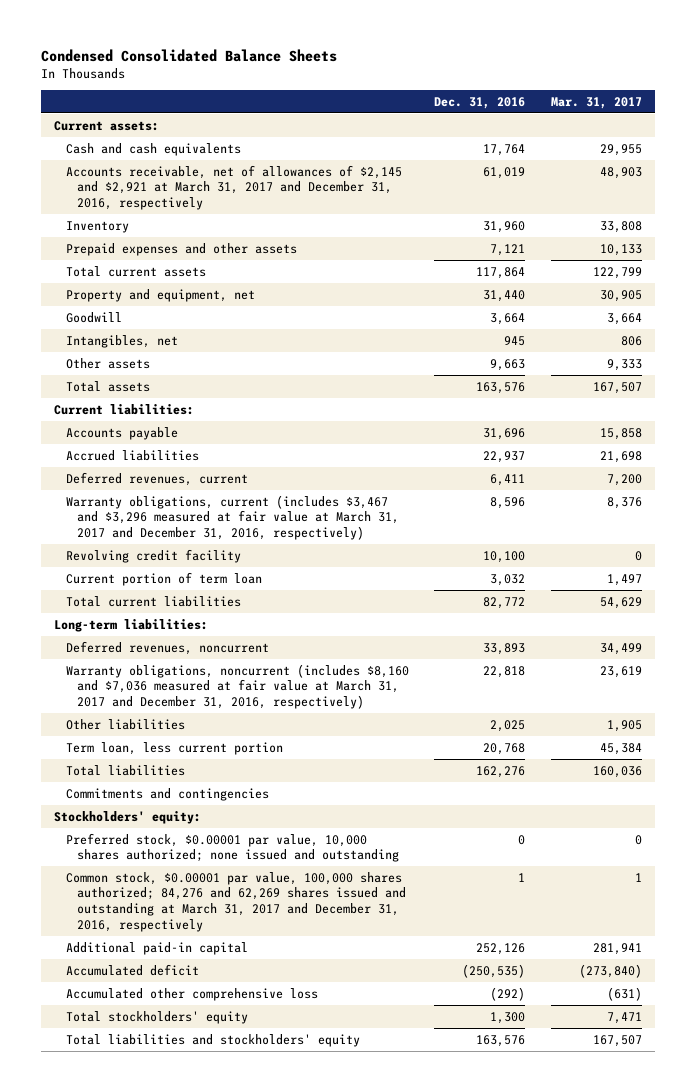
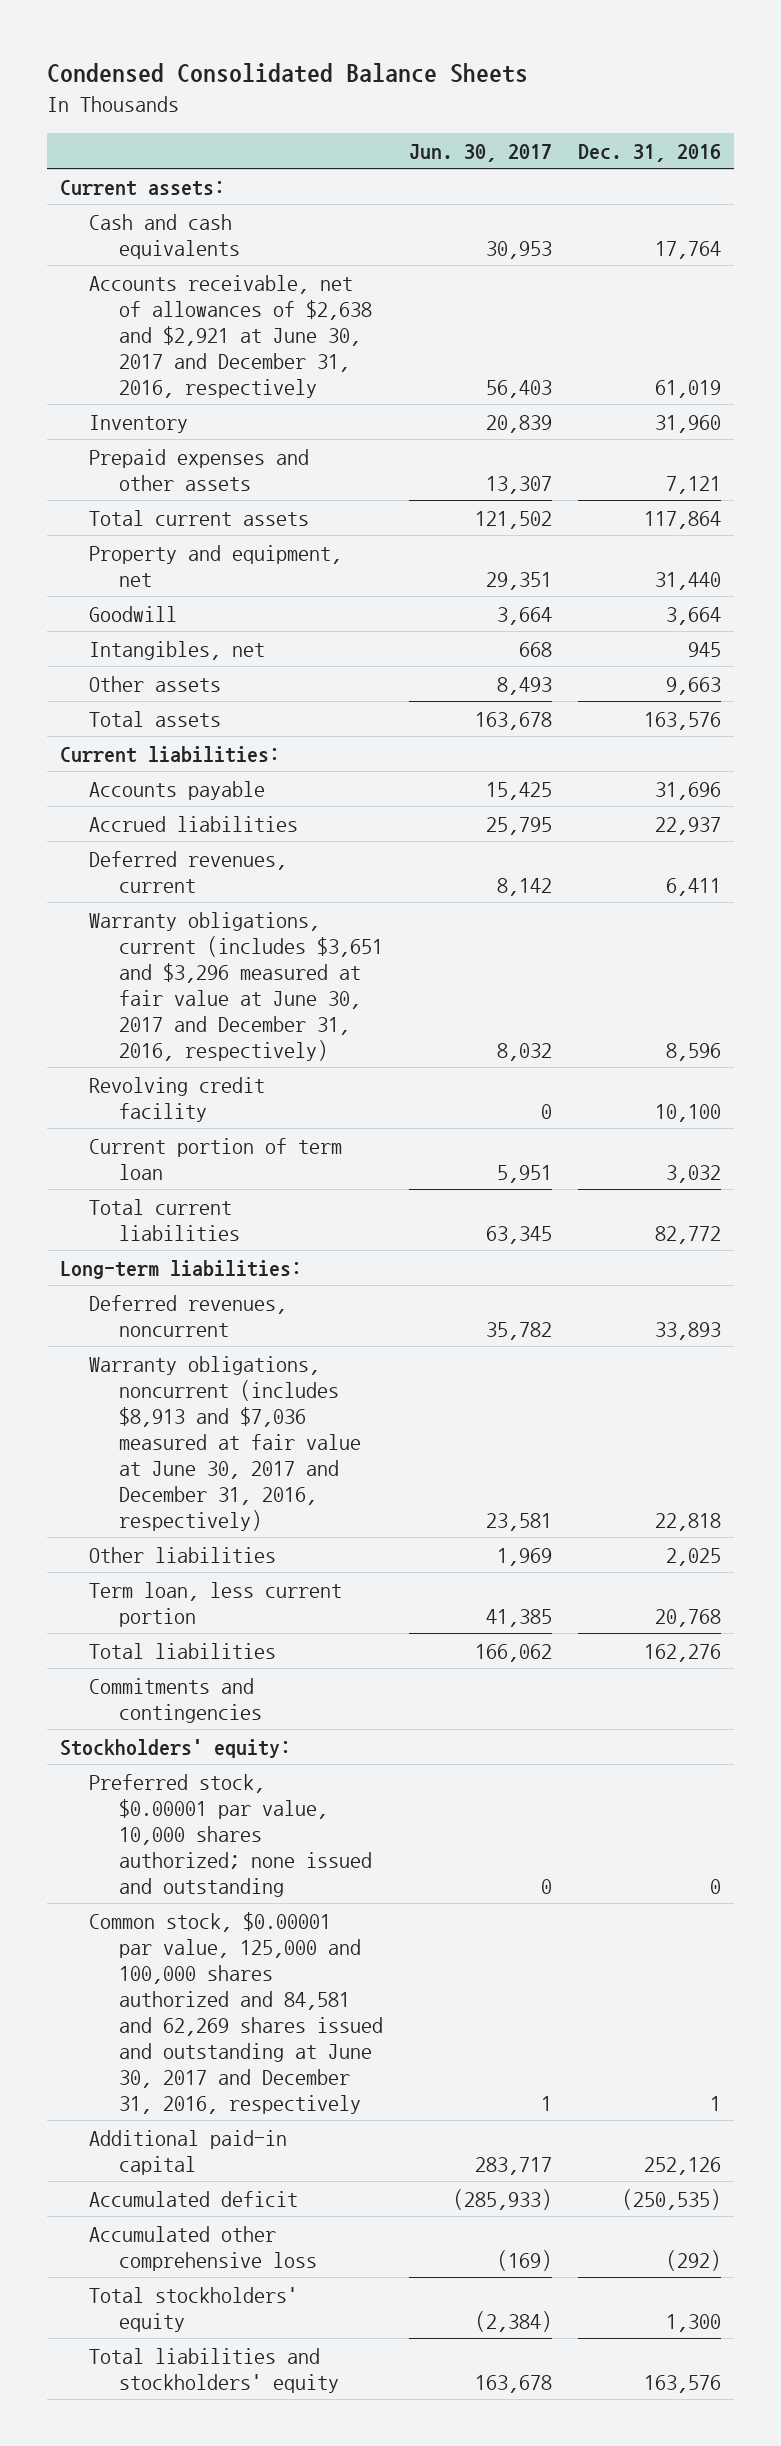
- | Dec. 31, 2016 | Mar. 31, 2017
+ | Jun. 30, 2017 | Dec. 31, 2016
- Accounts receivable, net of allowances of $2,145 and $2,921 at March 31, 2017 and December 31, 2016, respectively | 61,019 | 48,903
+ Accounts receivable, net of allowances of $2,638 and $2,921 at June 30, 2017 and December 31, 2016, respectively | 56,403 | 61,019
- Warranty obligations, current (includes $3,467 and $3,296 measured at fair value at March 31, 2017 and December 31, 2016, respectively) | 8,596 | 8,376
+ Warranty obligations, current (includes $3,651 and $3,296 measured at fair value at June 30, 2017 and December 31, 2016, respectively) | 8,032 | 8,596
- Warranty obligations, noncurrent (includes $8,160 and $7,036 measured at fair value at March 31, 2017 and December 31, 2016, respectively) | 22,818 | 23,619
+ Warranty obligations, noncurrent (includes $8,913 and $7,036 measured at fair value at June 30, 2017 and December 31, 2016, respectively) | 23,581 | 22,818
- Common stock, $0.00001 par value, 100,000 shares authorized; 84,276 and 62,269 shares issued and outstanding at March 31, 2017 and December 31, 2016, respectively | 1 | 1
+ Common stock, $0.00001 par value, 125,000 and 100,000 shares authorized and 84,581 and 62,269 shares issued and outstanding at June 30, 2017 and December 31, 2016, respectively | 1 | 1

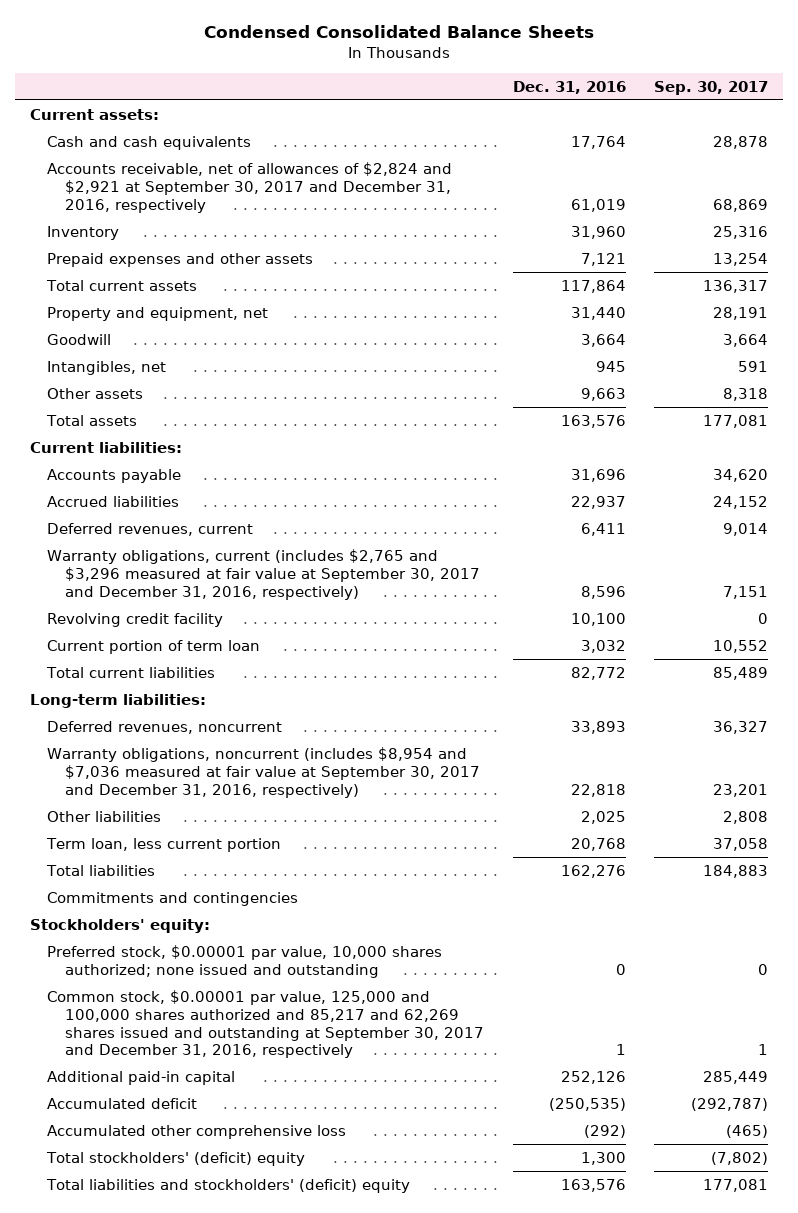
- | Jun. 30, 2017 | Dec. 31, 2016
+ | Dec. 31, 2016 | Sep. 30, 2017
- Accounts receivable, net of allowances of $2,638 and $2,921 at June 30, 2017 and December 31, 2016, respectively | 56,403 | 61,019
+ Accounts receivable, net of allowances of $2,824 and $2,921 at September 30, 2017 and December 31, 2016, respectively | 61,019 | 68,869
- Warranty obligations, current (includes $3,651 and $3,296 measured at fair value at June 30, 2017 and December 31, 2016, respectively) | 8,032 | 8,596
+ Warranty obligations, current (includes $2,765 and $3,296 measured at fair value at September 30, 2017 and December 31, 2016, respectively) | 8,596 | 7,151
- Warranty obligations, noncurrent (includes $8,913 and $7,036 measured at fair value at June 30, 2017 and December 31, 2016, respectively) | 23,581 | 22,818
+ Warranty obligations, noncurrent (includes $8,954 and $7,036 measured at fair value at September 30, 2017 and December 31, 2016, respectively) | 22,818 | 23,201
- Common stock, $0.00001 par value, 125,000 and 100,000 shares authorized and 84,581 and 62,269 shares issued and outstanding at June 30, 2017 and December 31, 2016, respectively | 1 | 1
+ Common stock, $0.00001 par value, 125,000 and 100,000 shares authorized and 85,217 and 62,269 shares issued and outstanding at September 30, 2017 and December 31, 2016, respectively | 1 | 1
- Total stockholders' equity | (2,384) | 1,300
- Total liabilities and stockholders' equity | 163,678 | 163,576
+ Total stockholders' (deficit) equity | 1,300 | (7,802)
+ Total liabilities and stockholders' (deficit) equity | 163,576 | 177,081

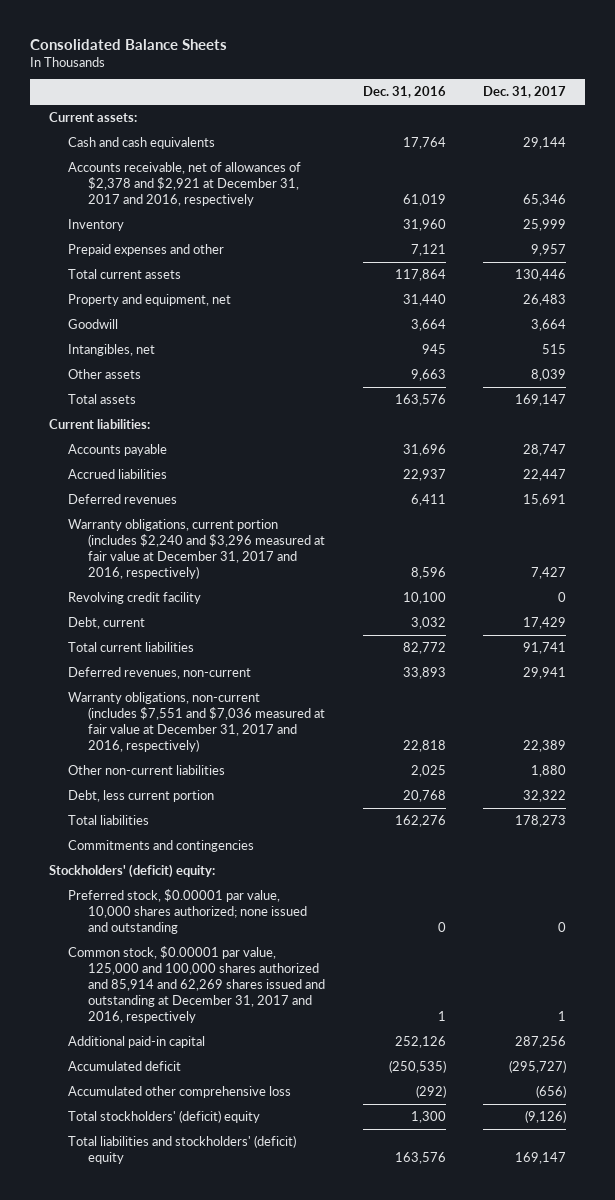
- Condensed Consolidated Balance Sheets
+ Consolidated Balance Sheets
- | Dec. 31, 2016 | Sep. 30, 2017
+ | Dec. 31, 2016 | Dec. 31, 2017
- Accounts receivable, net of allowances of $2,824 and $2,921 at September 30, 2017 and December 31, 2016, respectively | 61,019 | 68,869
+ Accounts receivable, net of allowances of $2,378 and $2,921 at December 31, 2017 and 2016, respectively | 61,019 | 65,346
- Prepaid expenses and other assets | 7,121 | 13,254
+ Prepaid expenses and other | 7,121 | 9,957
- Deferred revenues, current | 6,411 | 9,014
- Warranty obligations, current (includes $2,765 and $3,296 measured at fair value at September 30, 2017 and December 31, 2016, respectively) | 8,596 | 7,151
+ Deferred revenues | 6,411 | 15,691
+ Warranty obligations, current portion (includes $2,240 and $3,296 measured at fair value at December 31, 2017 and 2016, respectively) | 8,596 | 7,427
- Current portion of term loan | 3,032 | 10,552
+ Debt, current | 3,032 | 17,429
- Long-term liabilities:
- Deferred revenues, noncurrent | 33,893 | 36,327
- Warranty obligations, noncurrent (includes $8,954 and $7,036 measured at fair value at September 30, 2017 and December 31, 2016, respectively) | 22,818 | 23,201
- Other liabilities | 2,025 | 2,808
- Term loan, less current portion | 20,768 | 37,058
+ Deferred revenues, non-current | 33,893 | 29,941
+ Warranty obligations, non-current (includes $7,551 and $7,036 measured at fair value at December 31, 2017 and 2016, respectively) | 22,818 | 22,389
+ Other non-current liabilities | 2,025 | 1,880
+ Debt, less current portion | 20,768 | 32,322
- Stockholders' equity:
+ Stockholders' (deficit) equity:
- Common stock, $0.00001 par value, 125,000 and 100,000 shares authorized and 85,217 and 62,269 shares issued and outstanding at September 30, 2017 and December 31, 2016, respectively | 1 | 1
+ Common stock, $0.00001 par value, 125,000 and 100,000 shares authorized and 85,914 and 62,269 shares issued and outstanding at December 31, 2017 and 2016, respectively | 1 | 1

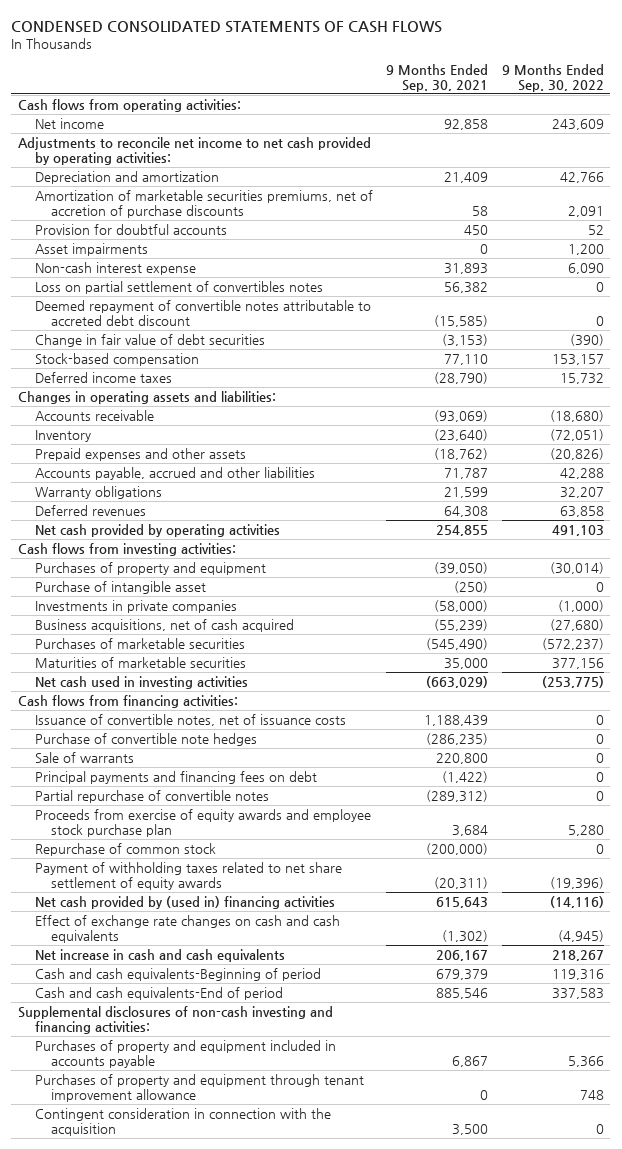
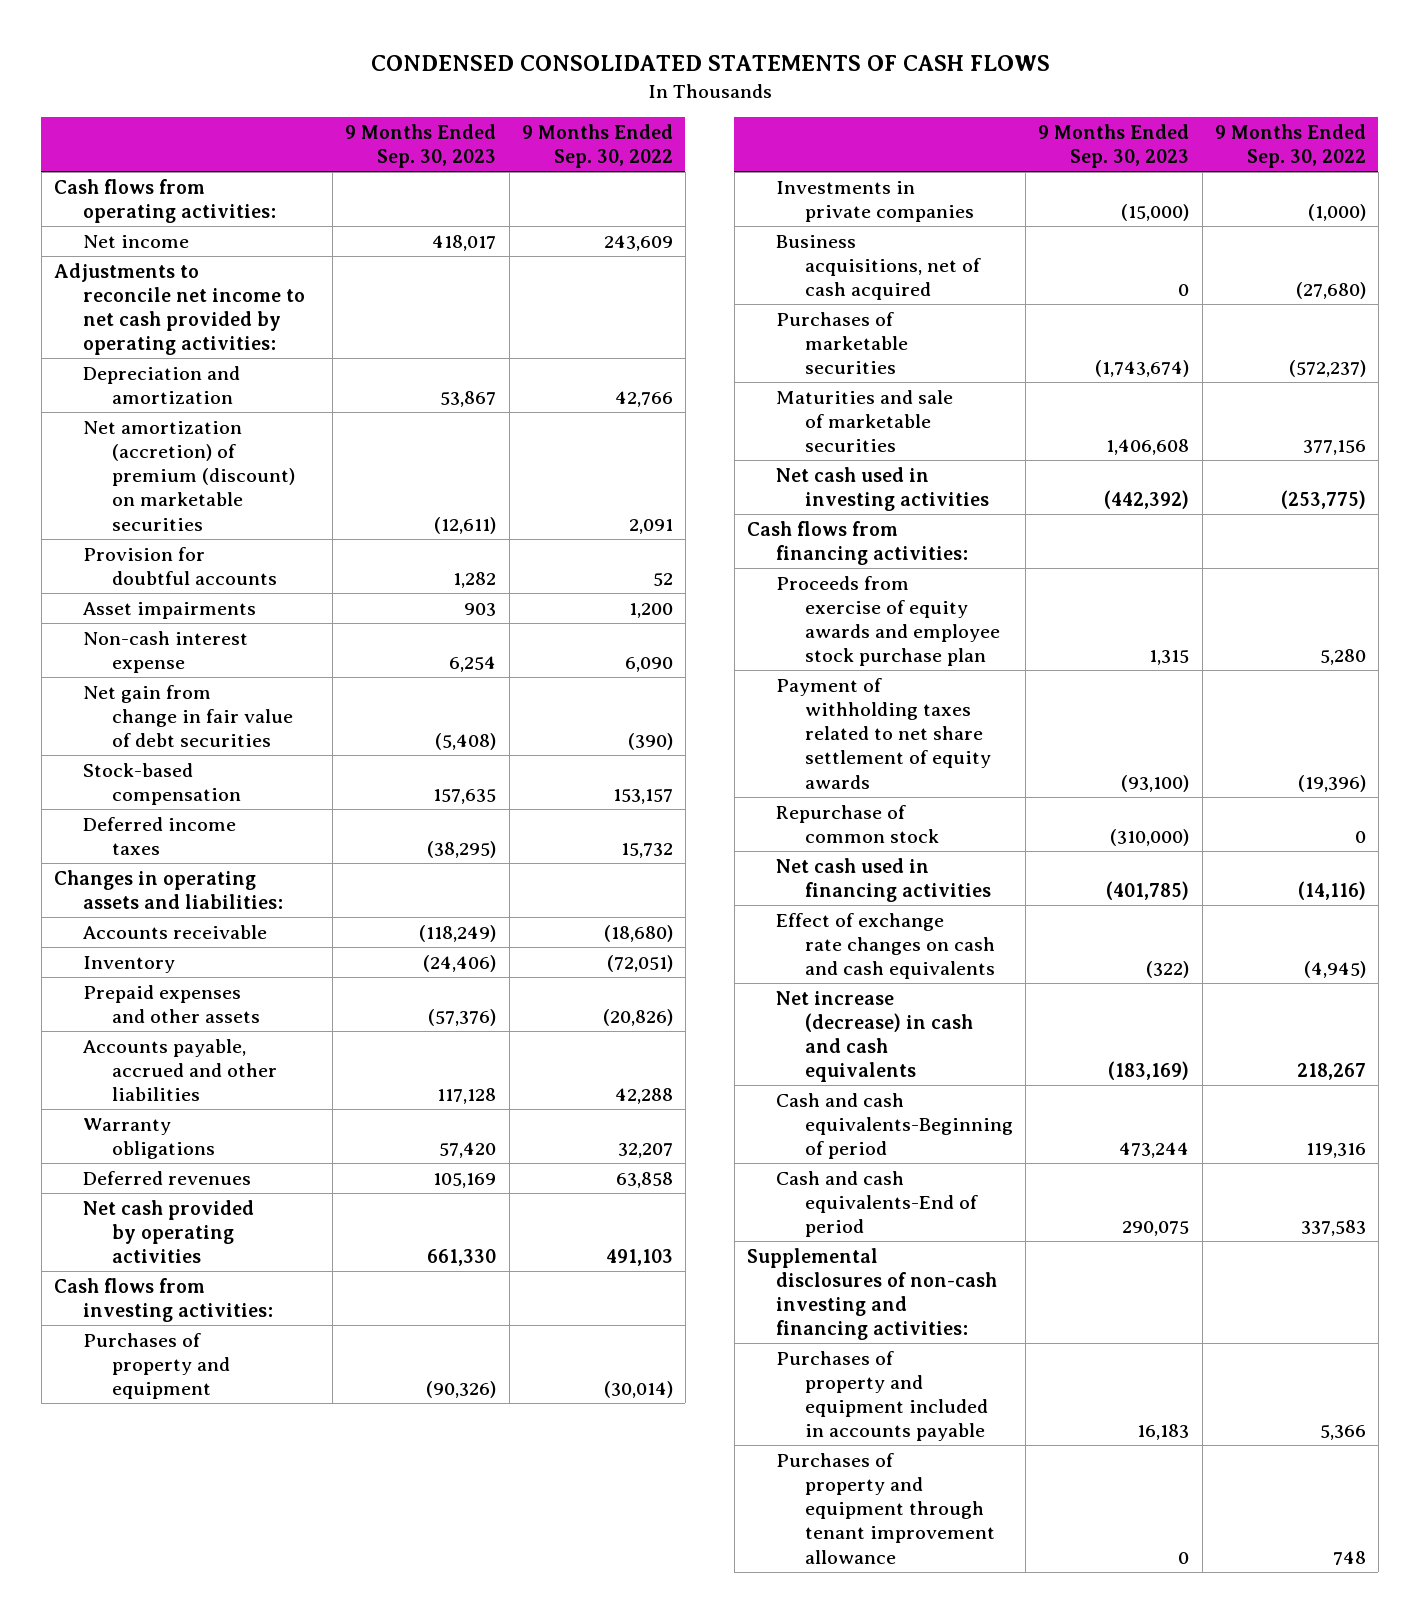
- | 9 Months Ended Sep. 30, 2021 | 9 Months Ended Sep. 30, 2022
+ | 9 Months Ended Sep. 30, 2023 | 9 Months Ended Sep. 30, 2022
- Amortization of marketable securities premiums, net of accretion of purchase discounts | 58 | 2,091
+ Net amortization (accretion) of premium (discount) on marketable securities | (12,611) | 2,091
- Loss on partial settlement of convertibles notes | 56,382 | 0
- Deemed repayment of convertible notes attributable to accreted debt discount | (15,585) | 0
- Change in fair value of debt securities | (3,153) | (390)
+ Net gain from change in fair value of debt securities | (5,408) | (390)
- Purchase of intangible asset | (250) | 0
- Maturities of marketable securities | 35,000 | 377,156
+ Maturities and sale of marketable securities | 1,406,608 | 377,156
- Issuance of convertible notes, net of issuance costs | 1,188,439 | 0
- Purchase of convertible note hedges | (286,235) | 0
- Sale of warrants | 220,800 | 0
- Principal payments and financing fees on debt | (1,422) | 0
- Partial repurchase of convertible notes | (289,312) | 0
- Net cash provided by (used in) financing activities | 615,643 | (14,116)
moved down: Repurchase of common stock | (310,000) | 0
+ Net cash used in financing activities | (401,785) | (14,116)
- Net increase in cash and cash equivalents | 206,167 | 218,267
+ Net increase (decrease) in cash and cash equivalents | (183,169) | 218,267
- Contingent consideration in connection with the acquisition | 3,500 | 0

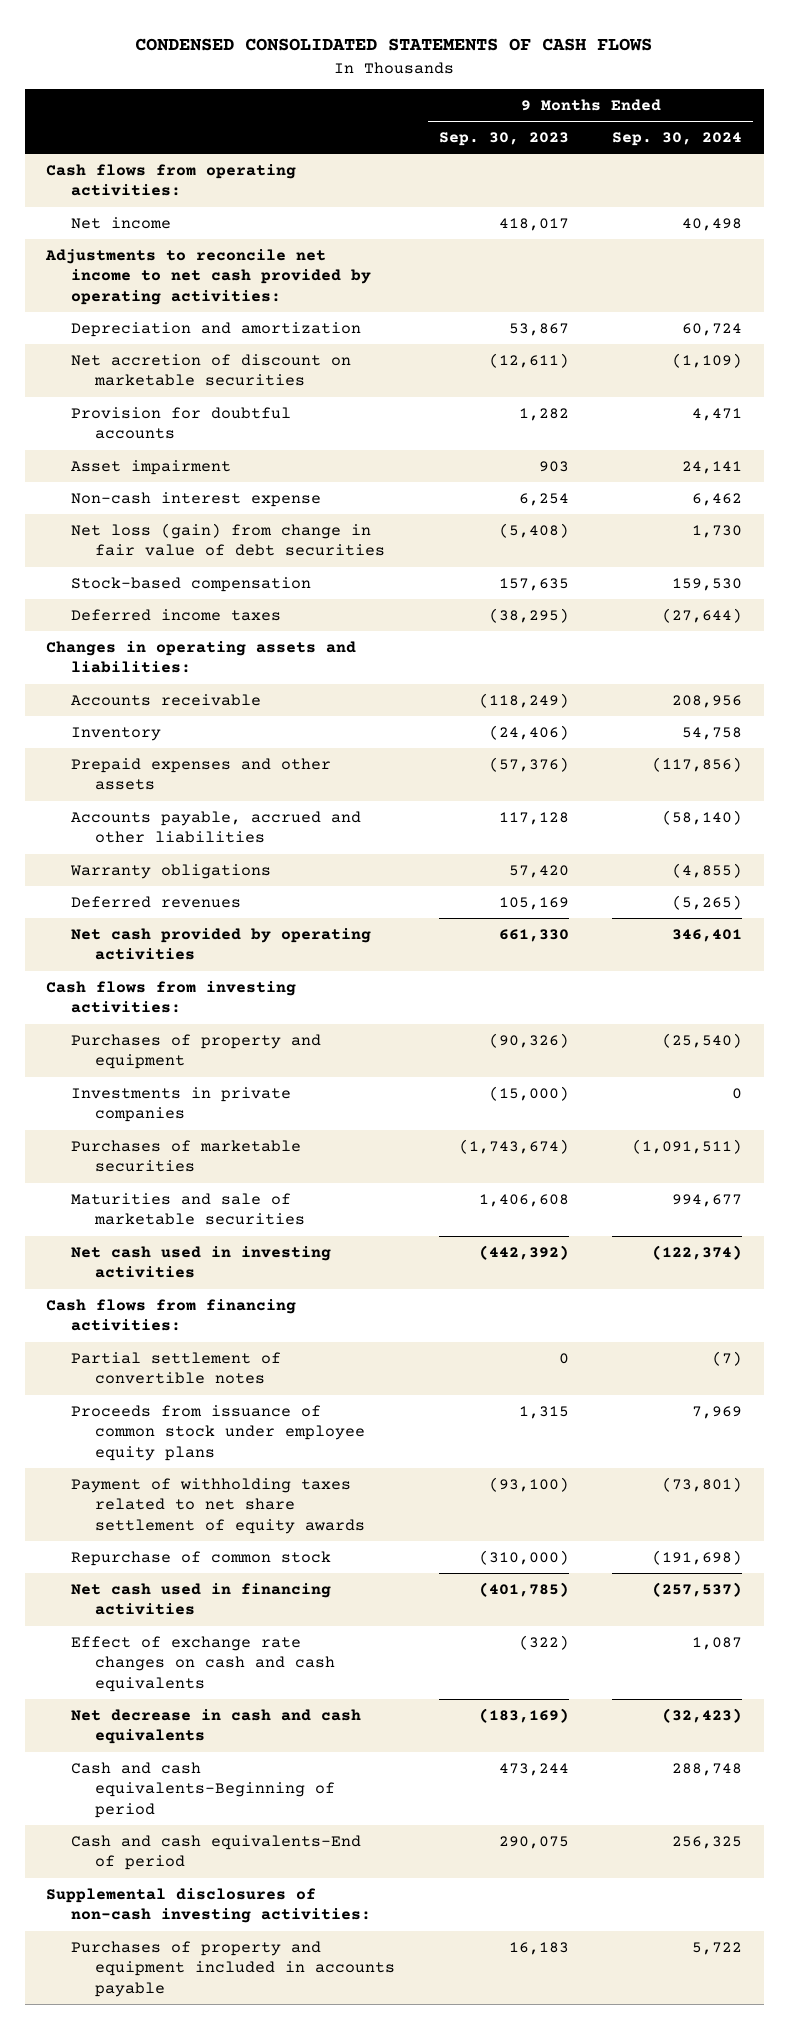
- | 9 Months Ended Sep. 30, 2023 | 9 Months Ended Sep. 30, 2022
+ | 9 Months Ended Sep. 30, 2023 | 9 Months Ended Sep. 30, 2024
- Net amortization (accretion) of premium (discount) on marketable securities | (12,611) | 2,091
+ Net accretion of discount on marketable securities | (12,611) | (1,109)
- Asset impairments | 903 | 1,200
+ Asset impairment | 903 | 24,141
- Net gain from change in fair value of debt securities | (5,408) | (390)
+ Net loss (gain) from change in fair value of debt securities | (5,408) | 1,730
- Business acquisitions, net of cash acquired | 0 | (27,680)
- Proceeds from exercise of equity awards and employee stock purchase plan | 1,315 | 5,280
+ Partial settlement of convertible notes | 0 | (7)
+ Proceeds from issuance of common stock under employee equity plans | 1,315 | 7,969
- Net increase (decrease) in cash and cash equivalents | (183,169) | 218,267
+ Net decrease in cash and cash equivalents | (183,169) | (32,423)
- Supplemental disclosures of non-cash investing and financing activities:
+ Supplemental disclosures of non-cash investing activities:
- Purchases of property and equipment through tenant improvement allowance | 0 | 748

